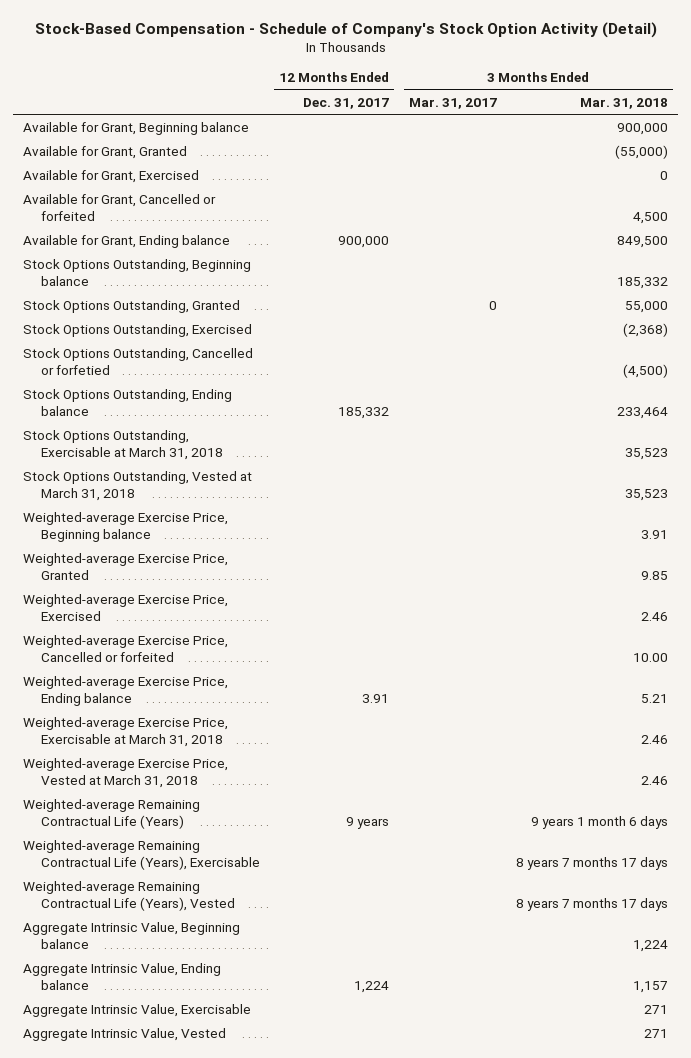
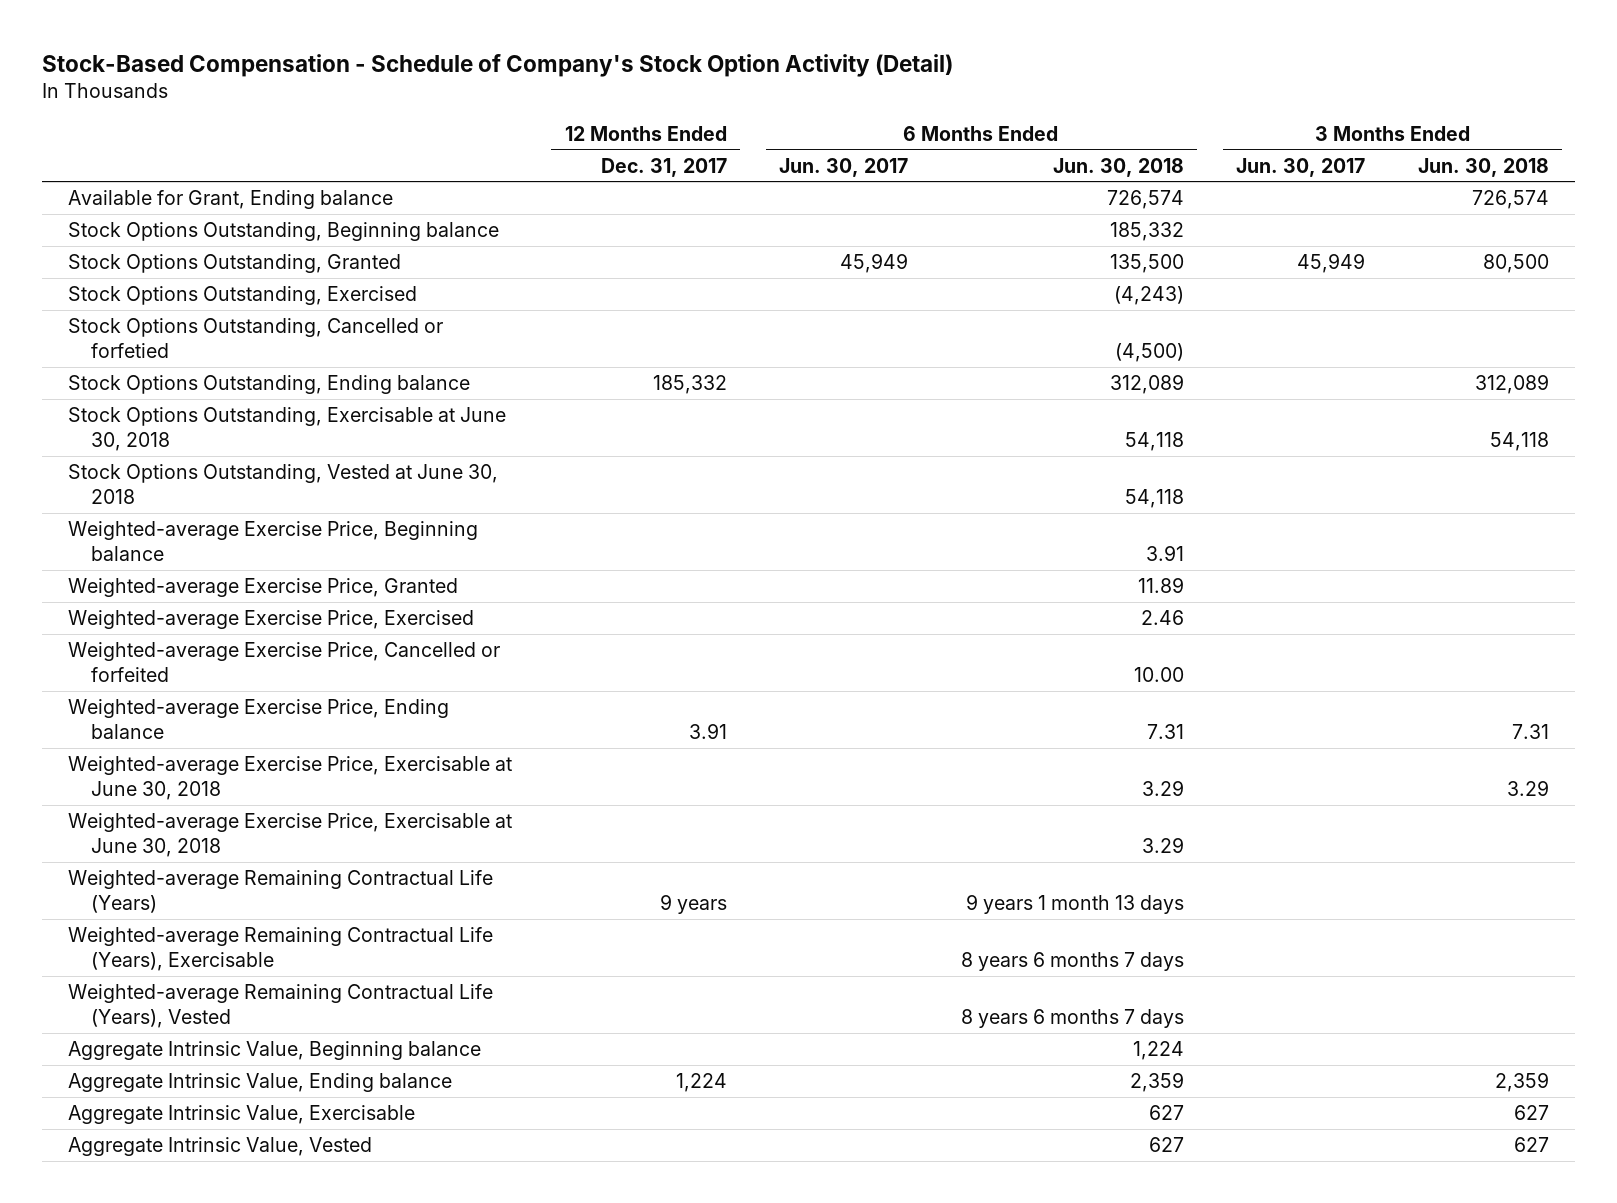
- | 12 Months Ended Dec. 31, 2017 | 3 Months Ended Mar. 31, 2017 | 3 Months Ended Mar. 31, 2018
+ | 12 Months Ended Dec. 31, 2017 | 6 Months Ended Jun. 30, 2017 | 6 Months Ended Jun. 30, 2018 | 3 Months Ended Jun. 30, 2017 | 3 Months Ended Jun. 30, 2018
- Available for Grant, Beginning balance | | | 900,000
- Available for Grant, Granted | | | (55,000)
- Available for Grant, Exercised | | | 0
- Available for Grant, Cancelled or forfeited | | | 4,500
- Available for Grant, Ending balance | 900,000 | | 849,500
+ Available for Grant, Ending balance | | | 726,574 | | 726,574
- Stock Options Outstanding, Exercisable at March 31, 2018 | | | 35,523
- Stock Options Outstanding, Vested at March 31, 2018 | | | 35,523
+ Stock Options Outstanding, Exercisable at June 30, 2018 | | | 54,118 | | 54,118
+ Stock Options Outstanding, Vested at June 30, 2018 | | | 54,118 | |
- Weighted-average Exercise Price, Exercisable at March 31, 2018 | | | 2.46
- Weighted-average Exercise Price, Vested at March 31, 2018 | | | 2.46
+ Weighted-average Exercise Price, Exercisable at June 30, 2018 | | | 3.29 | | 3.29
+ Weighted-average Exercise Price, Exercisable at June 30, 2018 | | | 3.29 | |

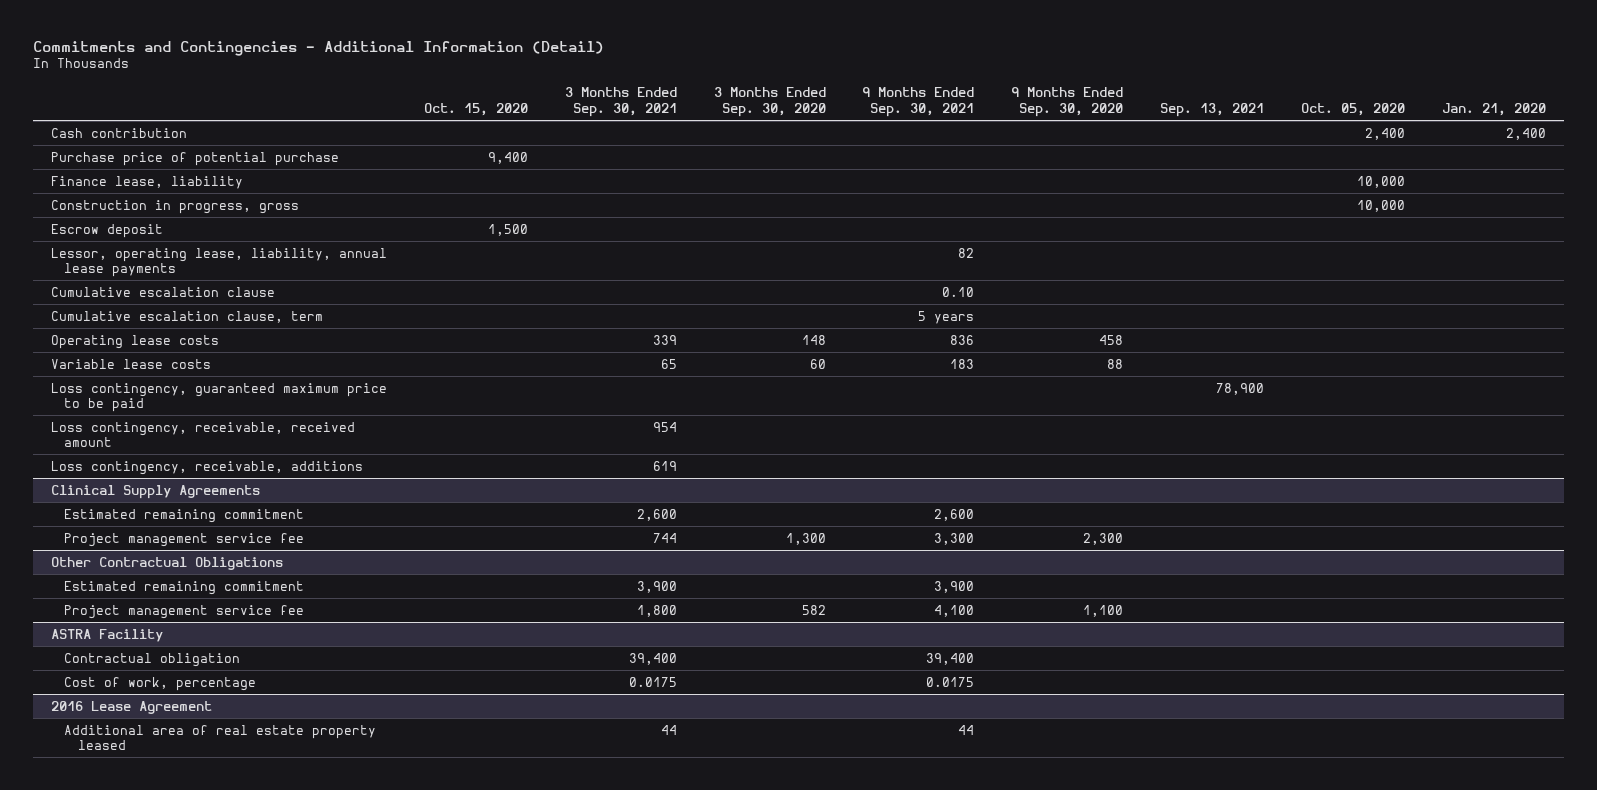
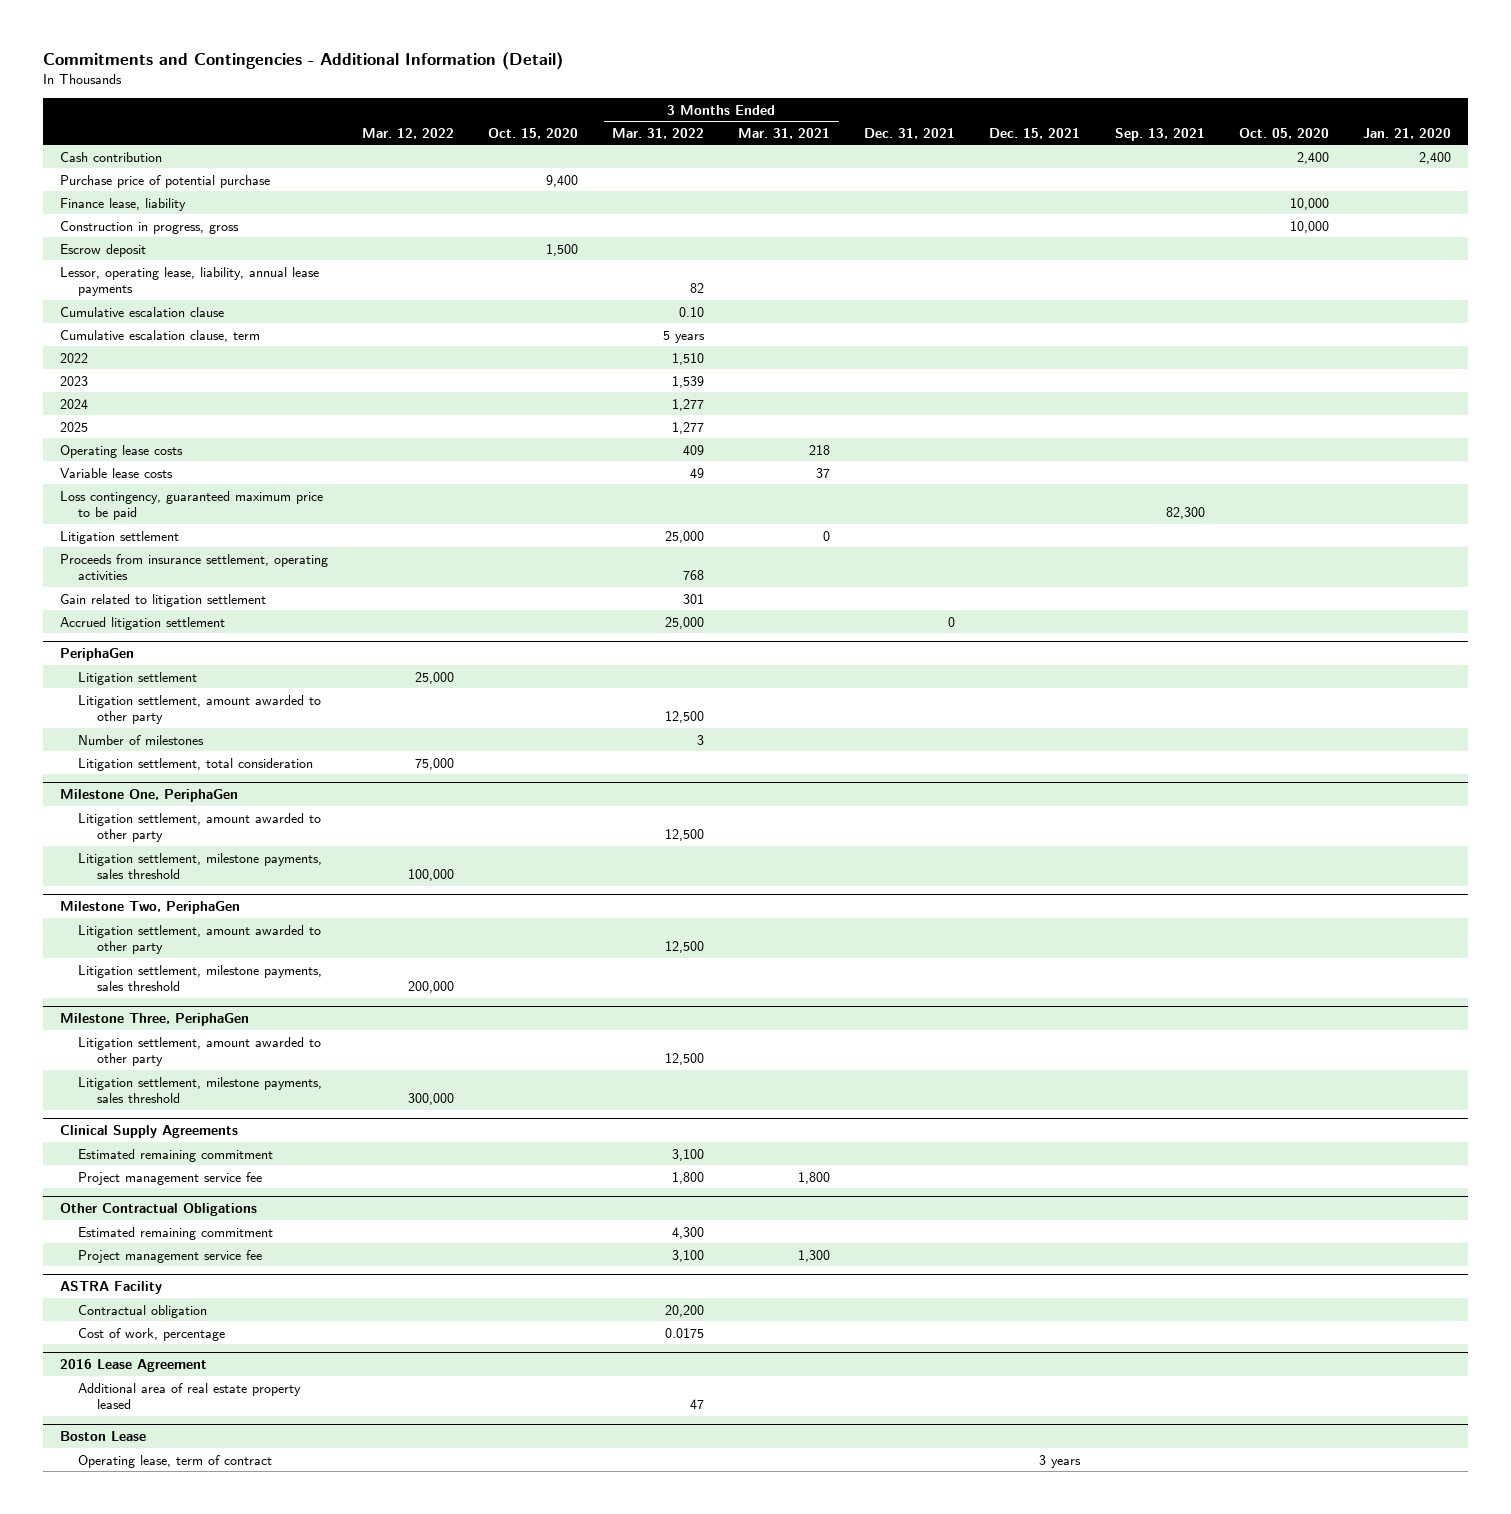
- | Oct. 15, 2020 | 3 Months Ended Sep. 30, 2021 | 3 Months Ended Sep. 30, 2020 | 9 Months Ended Sep. 30, 2021 | 9 Months Ended Sep. 30, 2020 | Sep. 13, 2021 | Oct. 05, 2020 | Jan. 21, 2020
+ | Mar. 12, 2022 | Oct. 15, 2020 | 3 Months Ended Mar. 31, 2022 | 3 Months Ended Mar. 31, 2021 | Dec. 31, 2021 | Dec. 15, 2021 | Sep. 13, 2021 | Oct. 05, 2020 | Jan. 21, 2020
+ 2022 | | | 1,510 | | | | | |
+ 2023 | | | 1,539 | | | | | |
+ 2024 | | | 1,277 | | | | | |
+ 2025 | | | 1,277 | | | | | |
- Loss contingency, guaranteed maximum price to be paid | | | | | | 78,900 | |
- Loss contingency, receivable, received amount | | 954 | | | | | |
- Loss contingency, receivable, additions | | 619 | | | | | |
+ Loss contingency, guaranteed maximum price to be paid | | | | | | | 82,300 | |
+ Litigation settlement | | | 25,000 | 0 | | | | |
+ Proceeds from insurance settlement, operating activities | | | 768 | | | | | |
+ Gain related to litigation settlement | | | 301 | | | | | |
+ Accrued litigation settlement | | | 25,000 | | 0 | | | |
+ PeriphaGen
+ Litigation settlement | 25,000 | | | | | | | |
+ Litigation settlement, amount awarded to other party | | | 12,500 | | | | | |
+ Number of milestones | | | 3 | | | | | |
+ Litigation settlement, total consideration | 75,000 | | | | | | | |
+ Milestone One, PeriphaGen
+ Litigation settlement, amount awarded to other party | | | 12,500 | | | | | |
+ Litigation settlement, milestone payments, sales threshold | 100,000 | | | | | | | |
+ Milestone Two, PeriphaGen
+ Litigation settlement, amount awarded to other party | | | 12,500 | | | | | |
+ Litigation settlement, milestone payments, sales threshold | 200,000 | | | | | | | |
+ Milestone Three, PeriphaGen
+ Litigation settlement, amount awarded to other party | | | 12,500 | | | | | |
+ Litigation settlement, milestone payments, sales threshold | 300,000 | | | | | | | |
+ Boston Lease
+ Operating lease, term of contract | | | | | | 3 years | | |

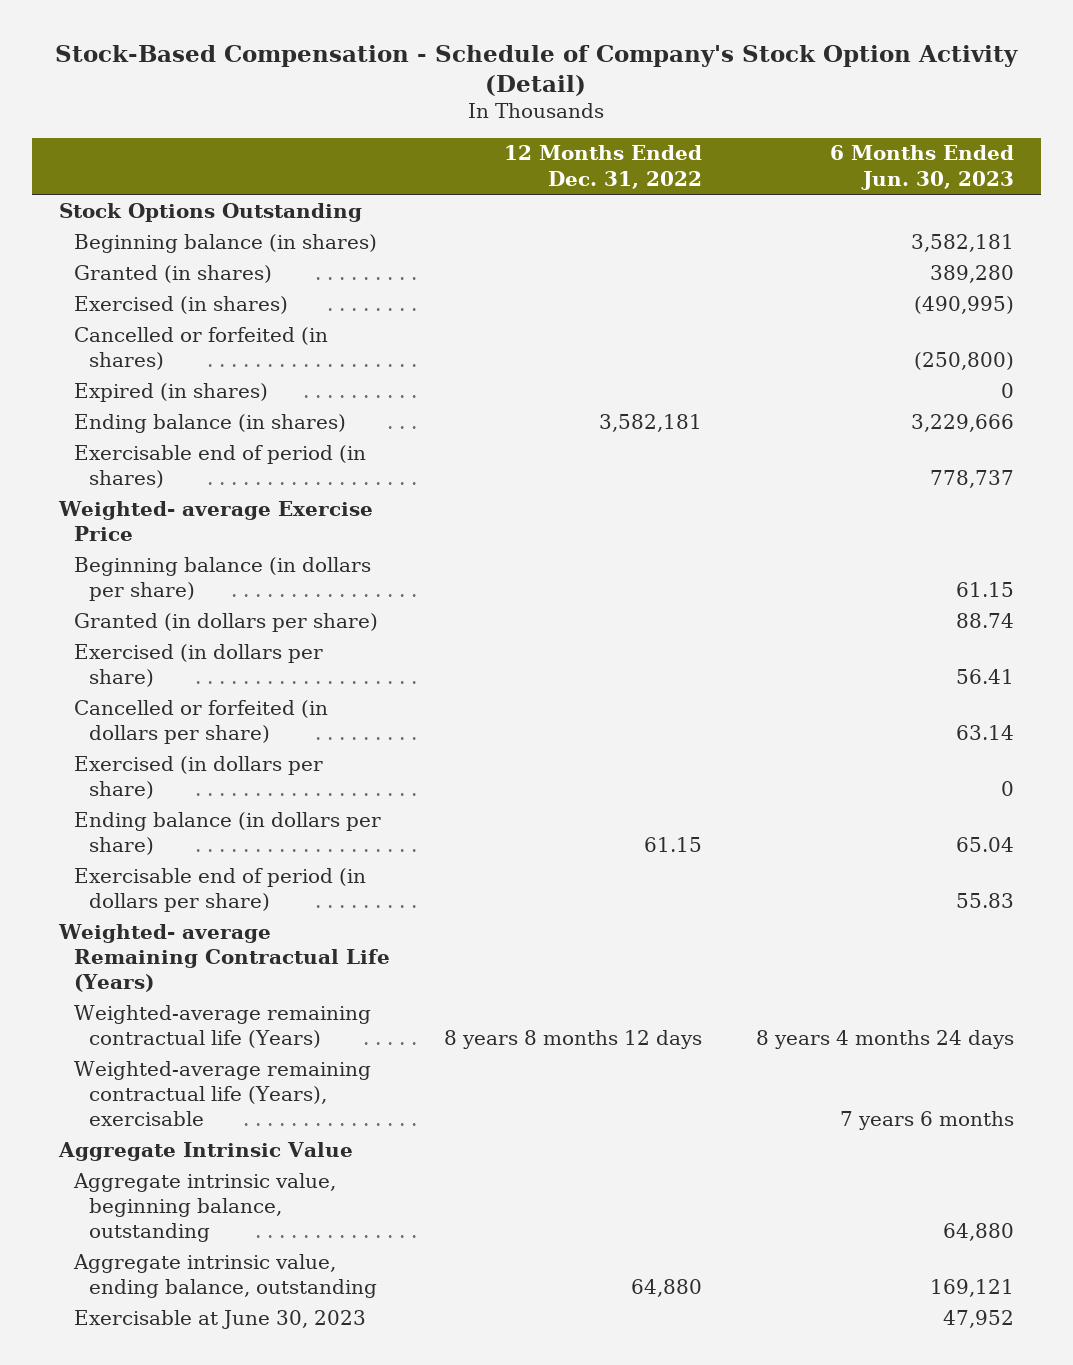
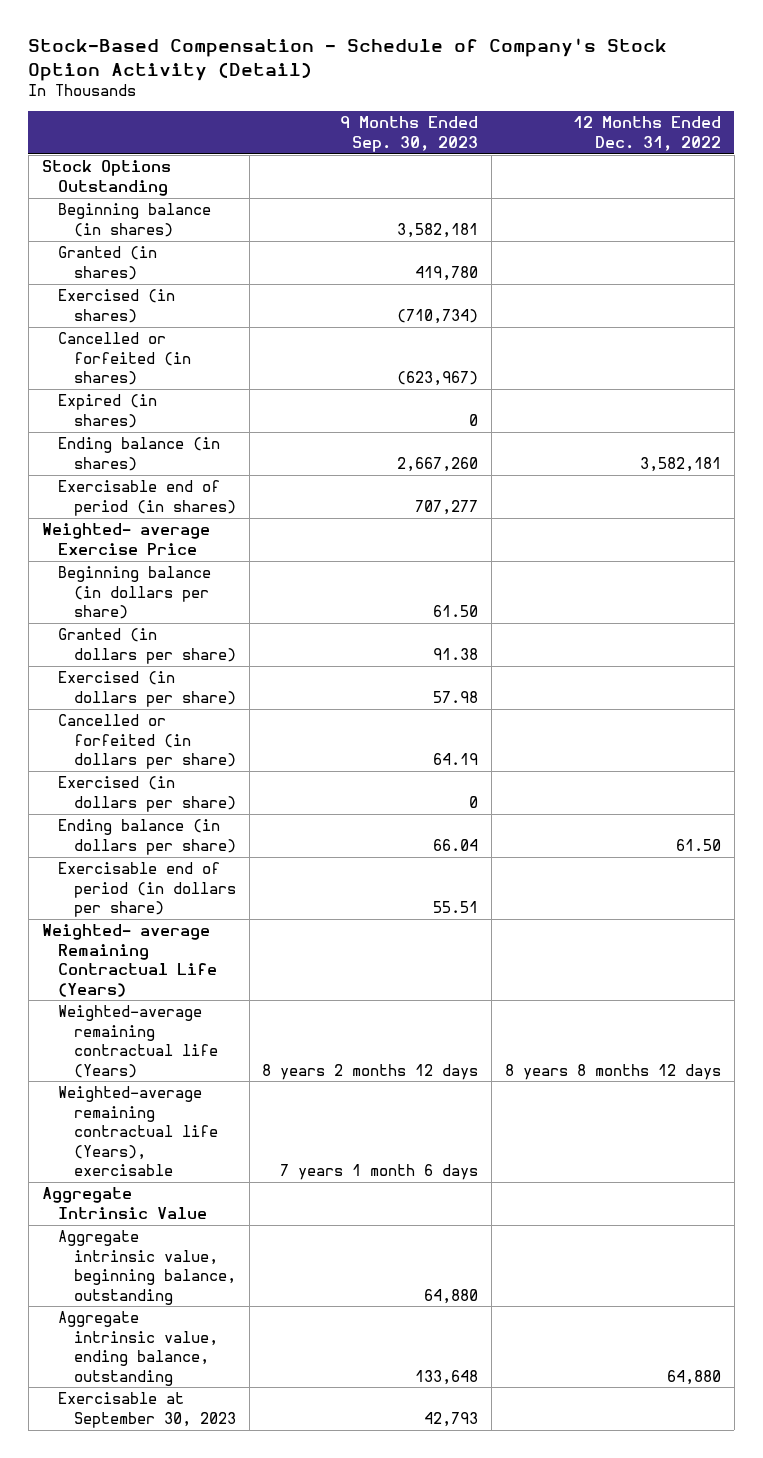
- | 12 Months Ended Dec. 31, 2022 | 6 Months Ended Jun. 30, 2023
+ | 9 Months Ended Sep. 30, 2023 | 12 Months Ended Dec. 31, 2022
- Ending balance (in dollars per share) | 61.15 | 65.04
+ Ending balance (in dollars per share) | 66.04 | 61.50
- Exercisable at June 30, 2023 | | 47,952
+ Exercisable at September 30, 2023 | 42,793 |

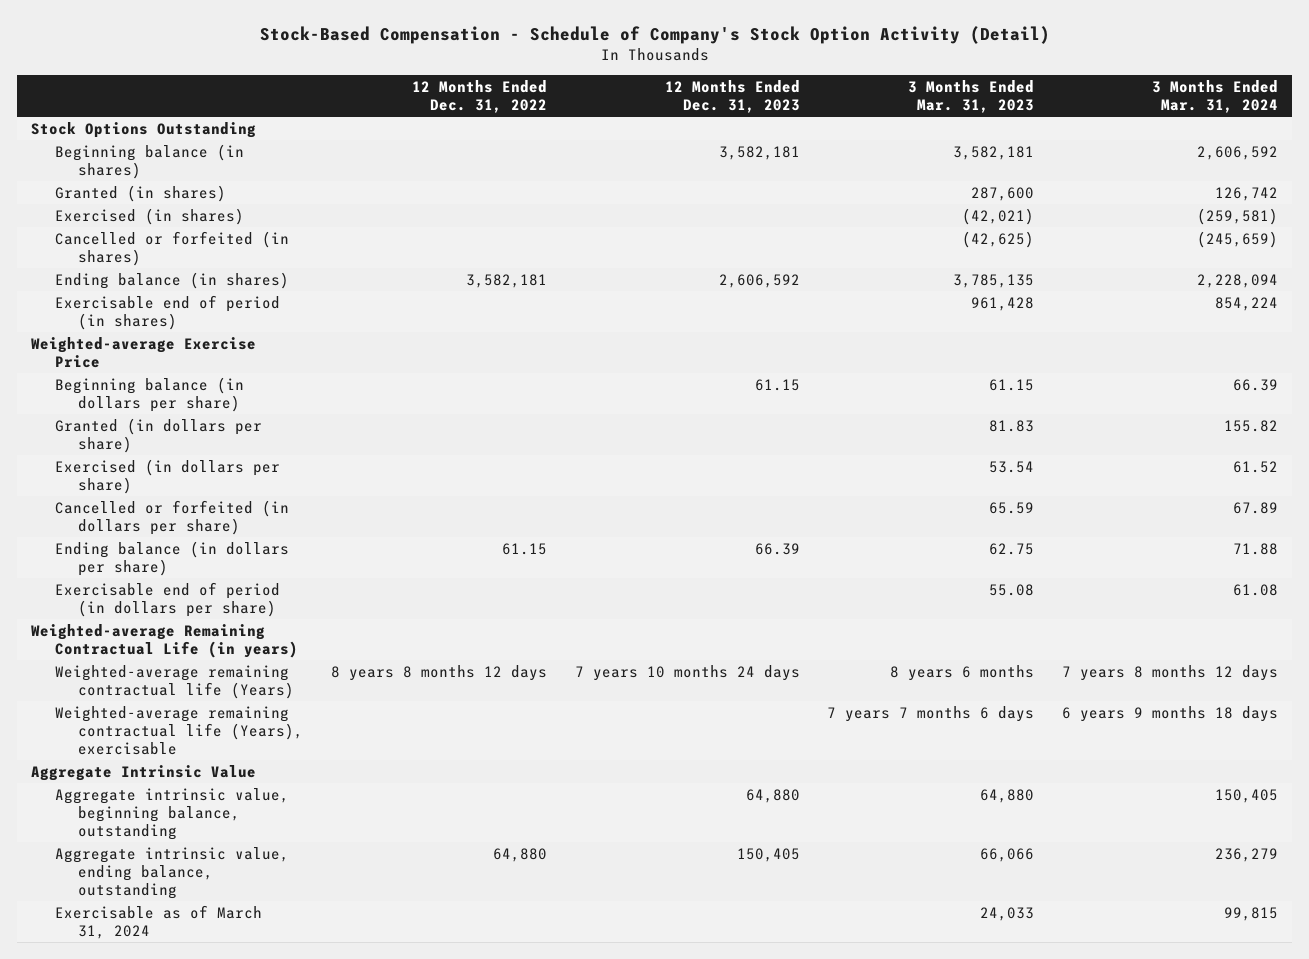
- | 9 Months Ended Sep. 30, 2023 | 12 Months Ended Dec. 31, 2022
+ | 12 Months Ended Dec. 31, 2022 | 12 Months Ended Dec. 31, 2023 | 3 Months Ended Mar. 31, 2023 | 3 Months Ended Mar. 31, 2024
- Expired (in shares) | 0 |
- Weighted- average Exercise Price
+ Weighted-average Exercise Price
- Exercised (in dollars per share) | 0 |
- Ending balance (in dollars per share) | 66.04 | 61.50
+ Ending balance (in dollars per share) | 61.15 | 66.39 | 62.75 | 71.88
- Weighted- average Remaining Contractual Life (Years)
+ Weighted-average Remaining Contractual Life (in years)
- Exercisable at September 30, 2023 | 42,793 |
+ Exercisable as of March 31, 2024 | | | 24,033 | 99,815

